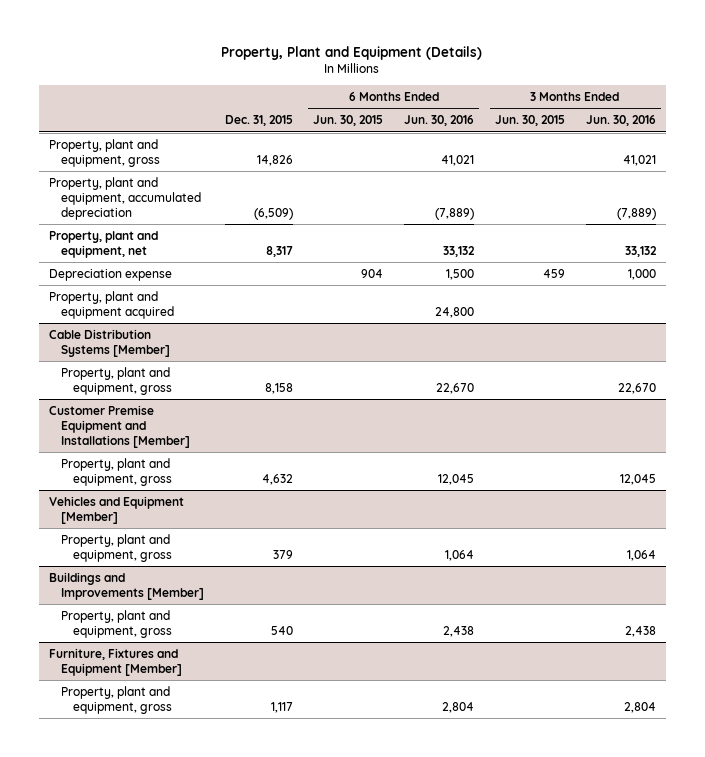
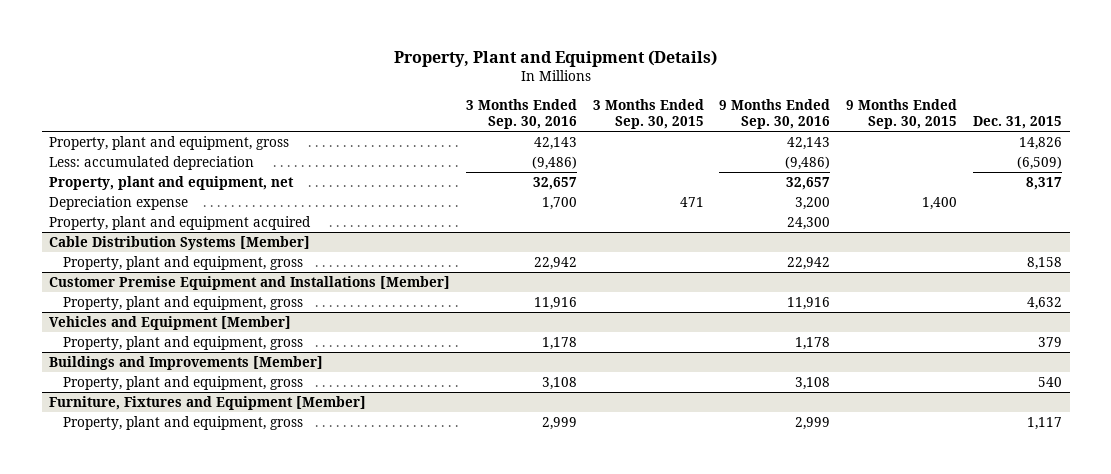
- | Dec. 31, 2015 | 6 Months Ended Jun. 30, 2015 | 6 Months Ended Jun. 30, 2016 | 3 Months Ended Jun. 30, 2015 | 3 Months Ended Jun. 30, 2016
+ | 3 Months Ended Sep. 30, 2016 | 3 Months Ended Sep. 30, 2015 | 9 Months Ended Sep. 30, 2016 | 9 Months Ended Sep. 30, 2015 | Dec. 31, 2015
- Property, plant and equipment, accumulated depreciation | (6,509) | | (7,889) | | (7,889)
+ Less: accumulated depreciation | (9,486) | | (9,486) | | (6,509)

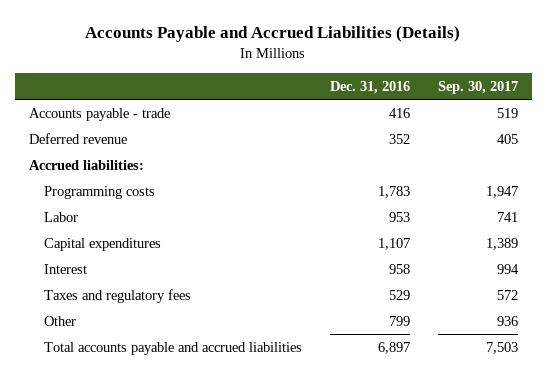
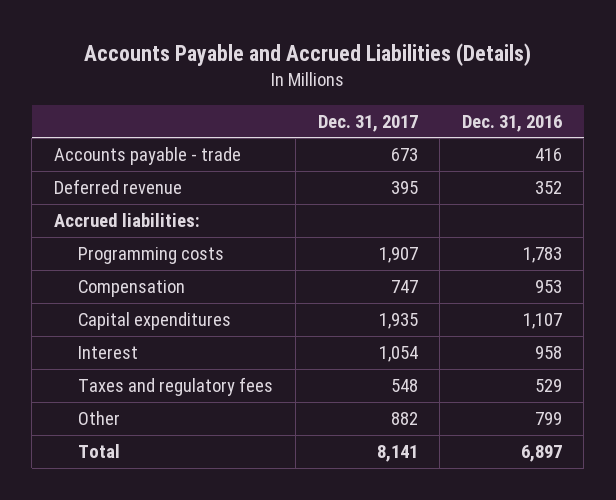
- | Dec. 31, 2016 | Sep. 30, 2017
+ | Dec. 31, 2017 | Dec. 31, 2016
- Labor | 953 | 741
+ Compensation | 747 | 953
- Total accounts payable and accrued liabilities | 6,897 | 7,503
+ Total | 8,141 | 6,897

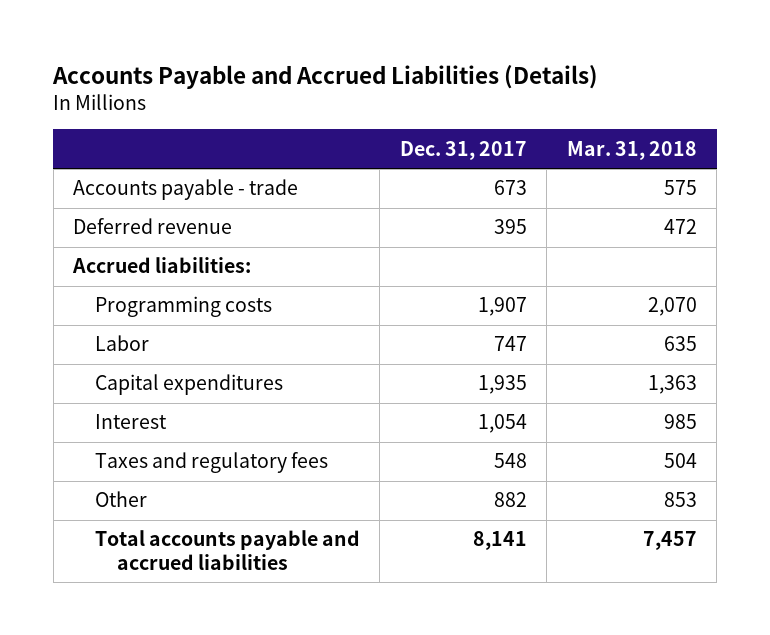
- | Dec. 31, 2017 | Dec. 31, 2016
+ | Dec. 31, 2017 | Mar. 31, 2018
- Compensation | 747 | 953
+ Labor | 747 | 635
- Total | 8,141 | 6,897
+ Total accounts payable and accrued liabilities | 8,141 | 7,457

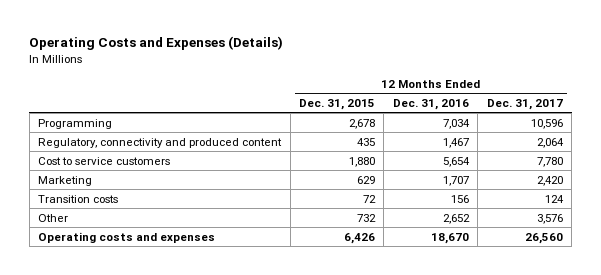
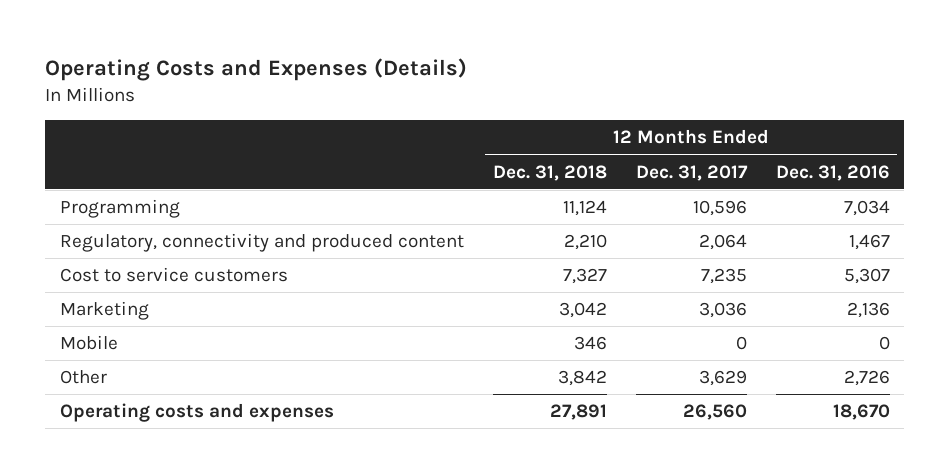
- | 12 Months Ended Dec. 31, 2015 | 12 Months Ended Dec. 31, 2016 | 12 Months Ended Dec. 31, 2017
+ | 12 Months Ended Dec. 31, 2018 | 12 Months Ended Dec. 31, 2017 | 12 Months Ended Dec. 31, 2016
- Cost to service customers | 1,880 | 5,654 | 7,780
- Marketing | 629 | 1,707 | 2,420
- Transition costs | 72 | 156 | 124
- Other | 732 | 2,652 | 3,576
+ Cost to service customers | 7,327 | 7,235 | 5,307
+ Marketing | 3,042 | 3,036 | 2,136
+ Mobile | 346 | 0 | 0
+ Other | 3,842 | 3,629 | 2,726

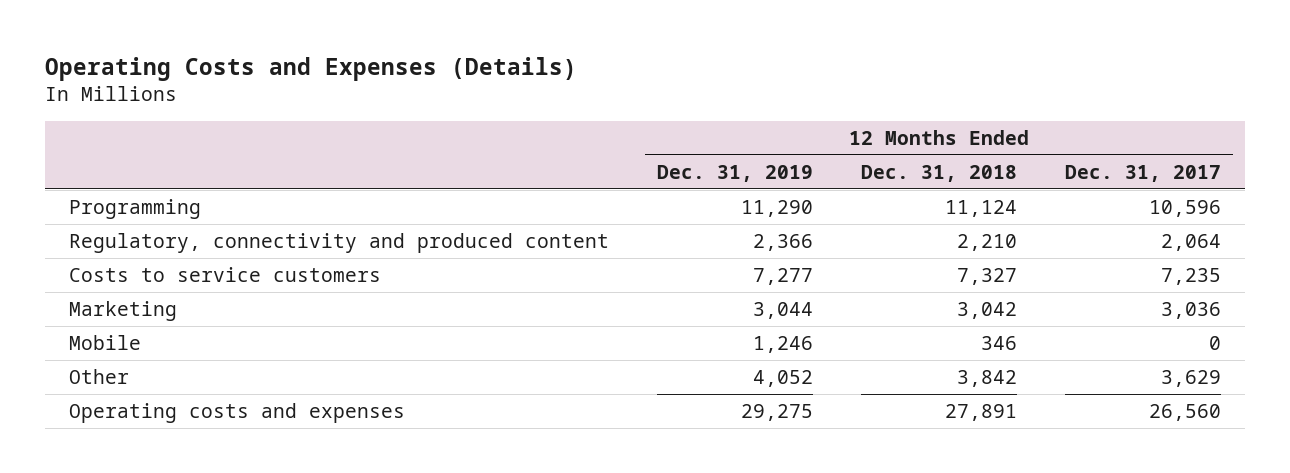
- | 12 Months Ended Dec. 31, 2018 | 12 Months Ended Dec. 31, 2017 | 12 Months Ended Dec. 31, 2016
+ | 12 Months Ended Dec. 31, 2019 | 12 Months Ended Dec. 31, 2018 | 12 Months Ended Dec. 31, 2017
- Cost to service customers | 7,327 | 7,235 | 5,307
+ Costs to service customers | 7,277 | 7,327 | 7,235

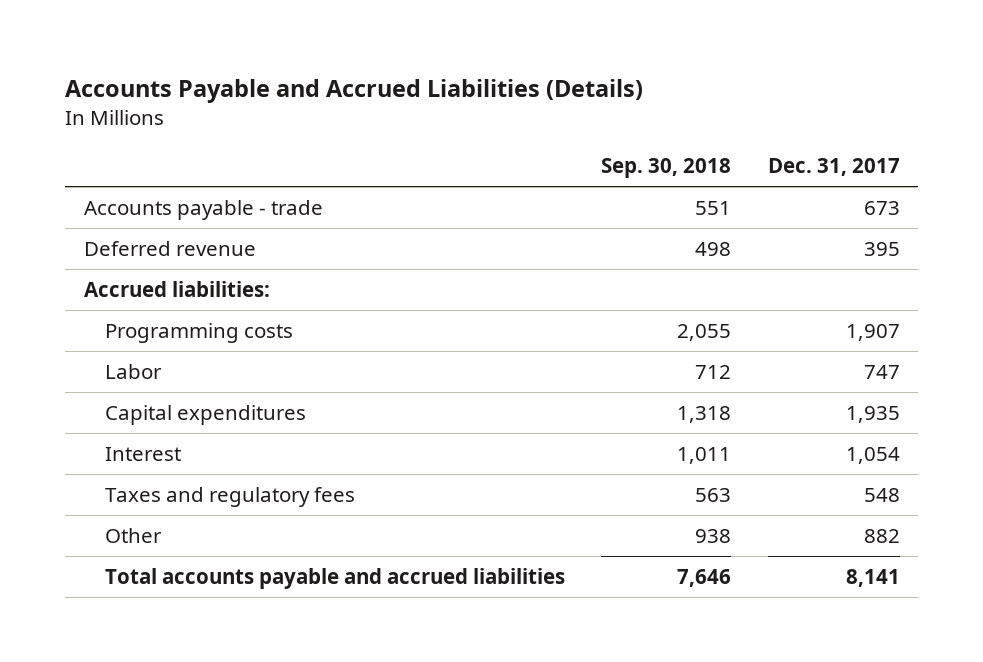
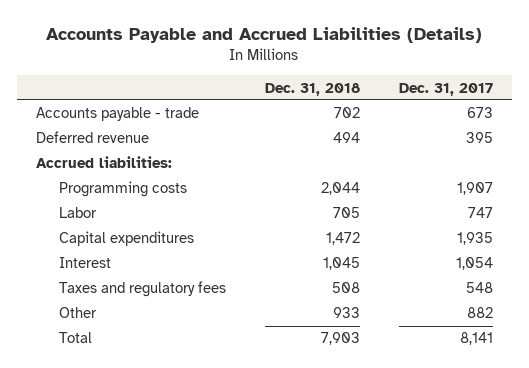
- | Sep. 30, 2018 | Dec. 31, 2017
+ | Dec. 31, 2018 | Dec. 31, 2017
- Total accounts payable and accrued liabilities | 7,646 | 8,141
+ Total | 7,903 | 8,141

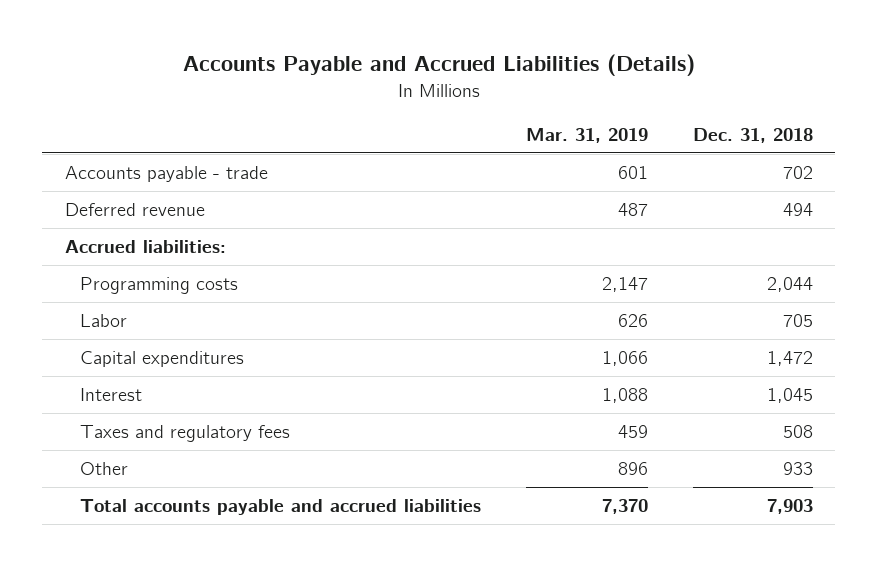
- | Dec. 31, 2018 | Dec. 31, 2017
+ | Mar. 31, 2019 | Dec. 31, 2018
- Total | 7,903 | 8,141
+ Total accounts payable and accrued liabilities | 7,370 | 7,903

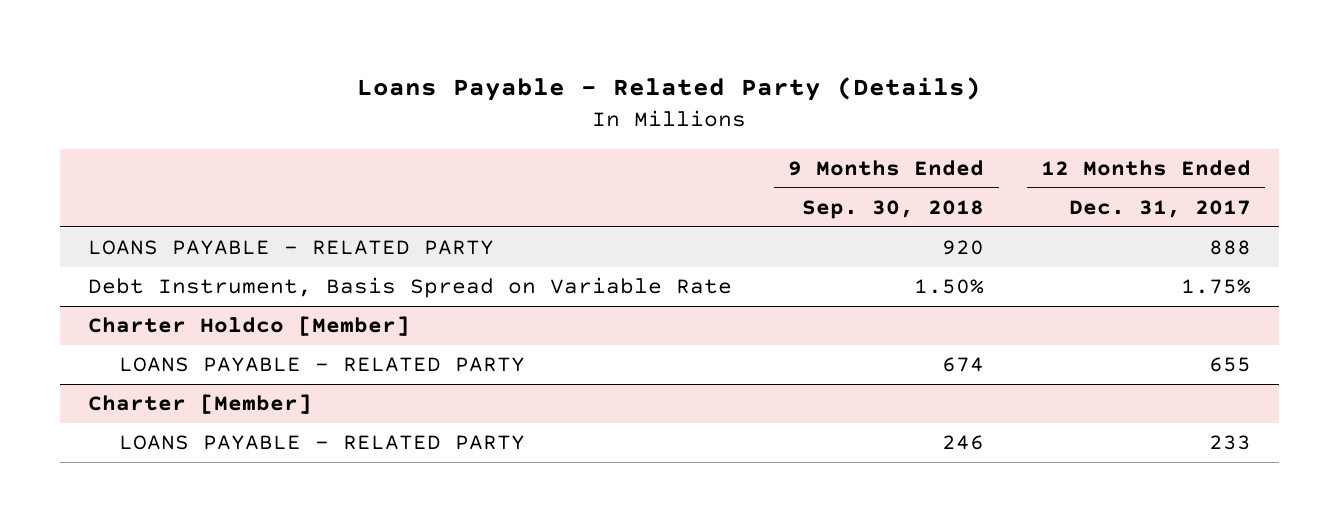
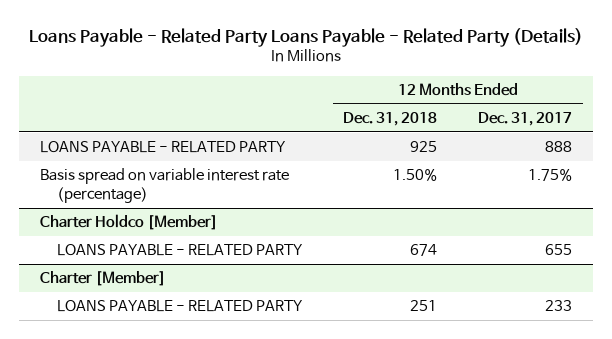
- Loans Payable - Related Party (Details)
+ Loans Payable - Related Party Loans Payable - Related Party (Details)
- | 9 Months Ended Sep. 30, 2018 | 12 Months Ended Dec. 31, 2017
+ | 12 Months Ended Dec. 31, 2018 | 12 Months Ended Dec. 31, 2017
- Debt Instrument, Basis Spread on Variable Rate | 1.50% | 1.75%
+ Basis spread on variable interest rate (percentage) | 1.50% | 1.75%

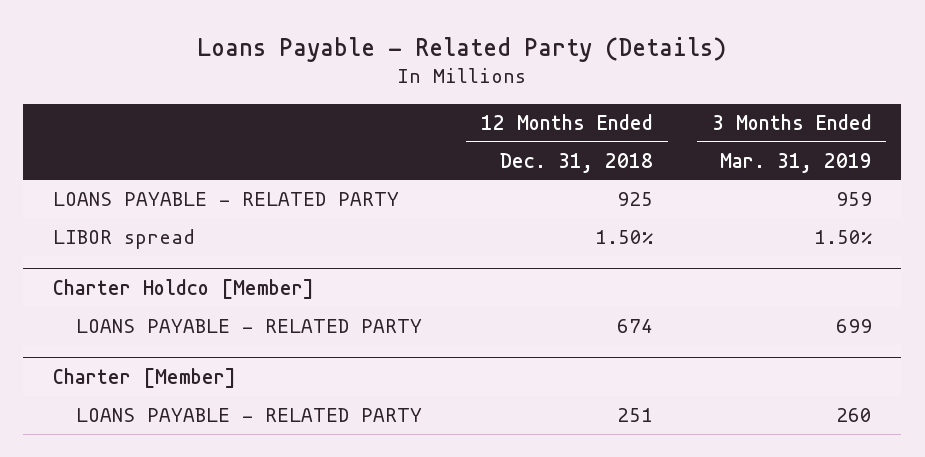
- Loans Payable - Related Party Loans Payable - Related Party (Details)
+ Loans Payable - Related Party (Details)
- | 12 Months Ended Dec. 31, 2018 | 12 Months Ended Dec. 31, 2017
+ | 12 Months Ended Dec. 31, 2018 | 3 Months Ended Mar. 31, 2019
- Basis spread on variable interest rate (percentage) | 1.50% | 1.75%
+ LIBOR spread | 1.50% | 1.50%

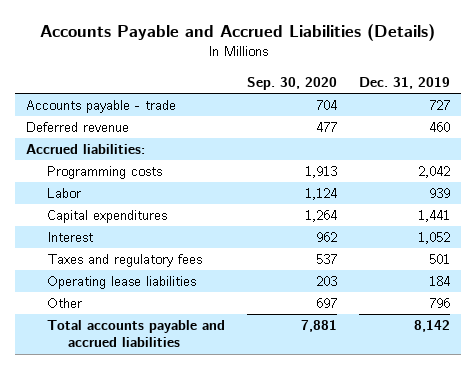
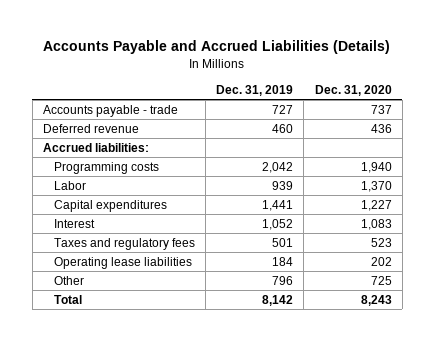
- | Sep. 30, 2020 | Dec. 31, 2019
+ | Dec. 31, 2019 | Dec. 31, 2020
- Total accounts payable and accrued liabilities | 7,881 | 8,142
+ Total | 8,142 | 8,243

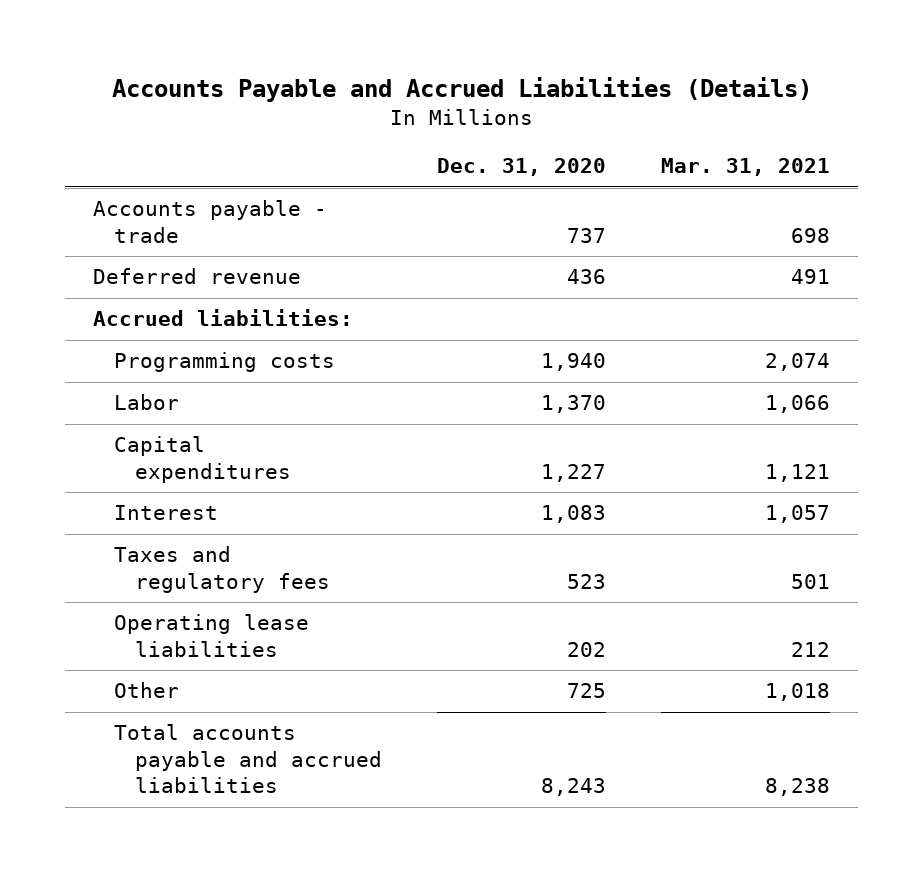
- | Dec. 31, 2019 | Dec. 31, 2020
+ | Dec. 31, 2020 | Mar. 31, 2021
- Total | 8,142 | 8,243
+ Total accounts payable and accrued liabilities | 8,243 | 8,238

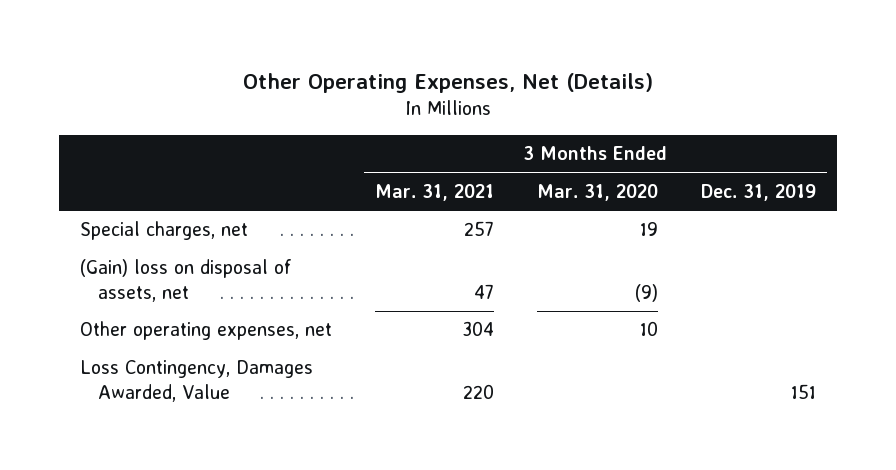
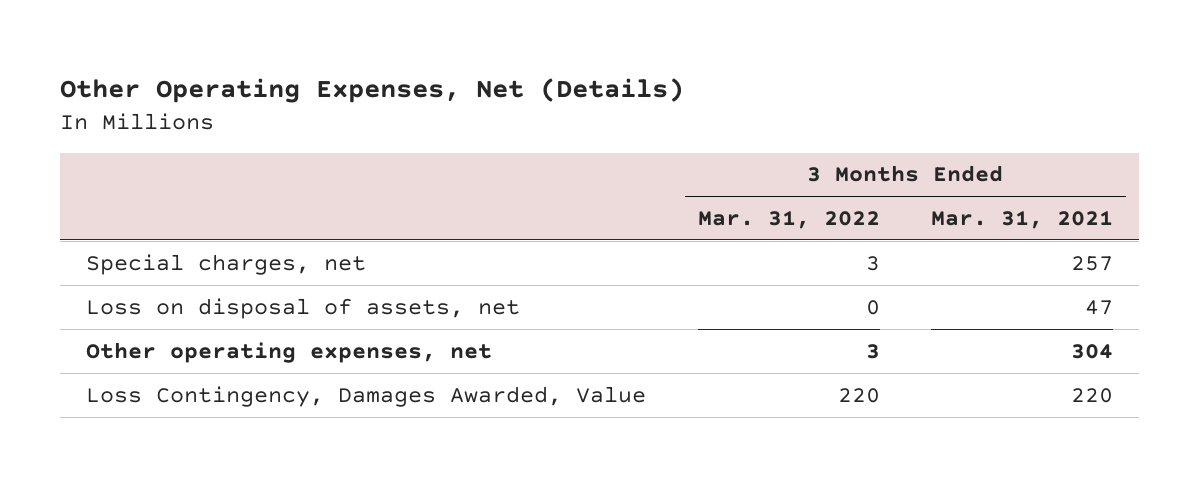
- | 3 Months Ended Mar. 31, 2021 | 3 Months Ended Mar. 31, 2020 | 3 Months Ended Dec. 31, 2019
+ | 3 Months Ended Mar. 31, 2022 | 3 Months Ended Mar. 31, 2021
- (Gain) loss on disposal of assets, net | 47 | (9) |
+ Loss on disposal of assets, net | 0 | 47

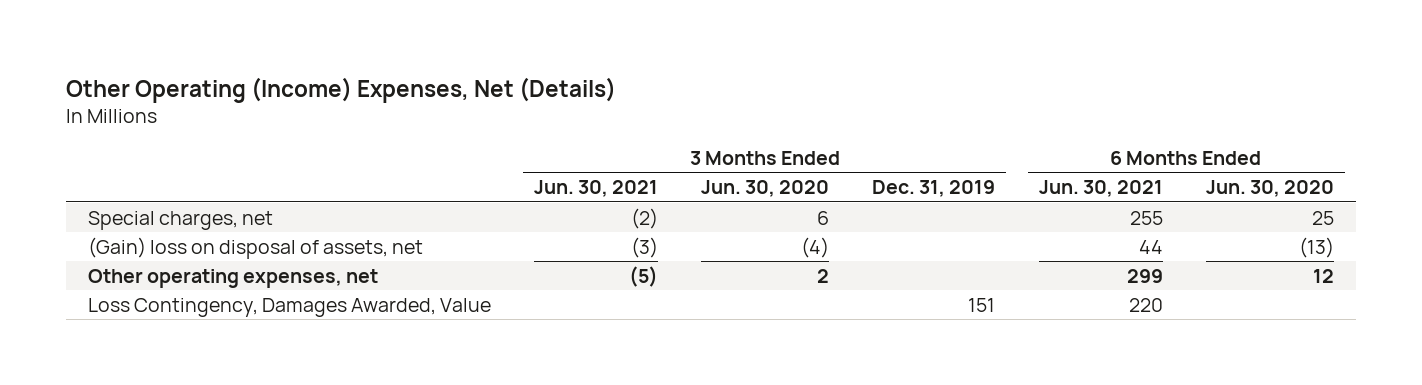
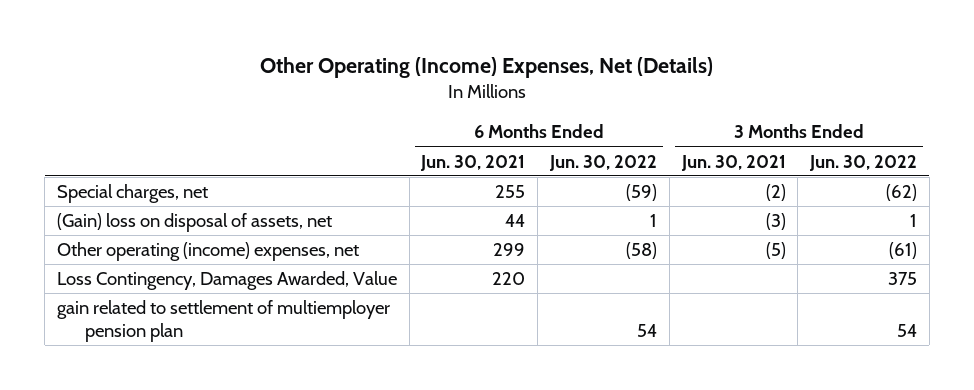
- | 3 Months Ended Jun. 30, 2021 | 3 Months Ended Jun. 30, 2020 | 3 Months Ended Dec. 31, 2019 | 6 Months Ended Jun. 30, 2021 | 6 Months Ended Jun. 30, 2020
+ | 6 Months Ended Jun. 30, 2021 | 6 Months Ended Jun. 30, 2022 | 3 Months Ended Jun. 30, 2021 | 3 Months Ended Jun. 30, 2022
- Other operating expenses, net | (5) | 2 | | 299 | 12
+ Other operating (income) expenses, net | 299 | (58) | (5) | (61)
+ gain related to settlement of multiemployer pension plan | | 54 | | 54

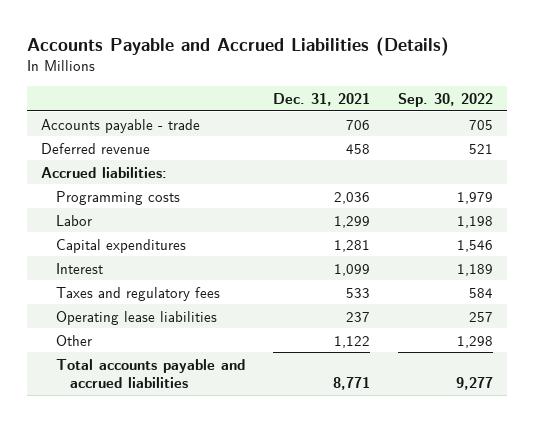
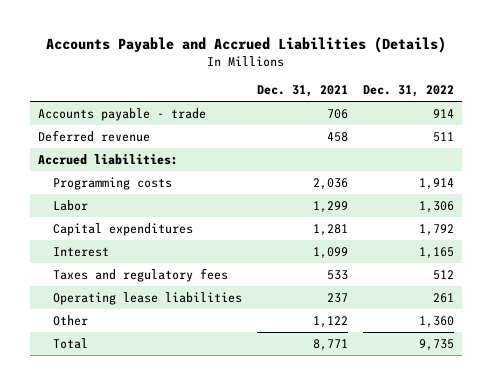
- | Dec. 31, 2021 | Sep. 30, 2022
+ | Dec. 31, 2021 | Dec. 31, 2022
- Total accounts payable and accrued liabilities | 8,771 | 9,277
+ Total | 8,771 | 9,735

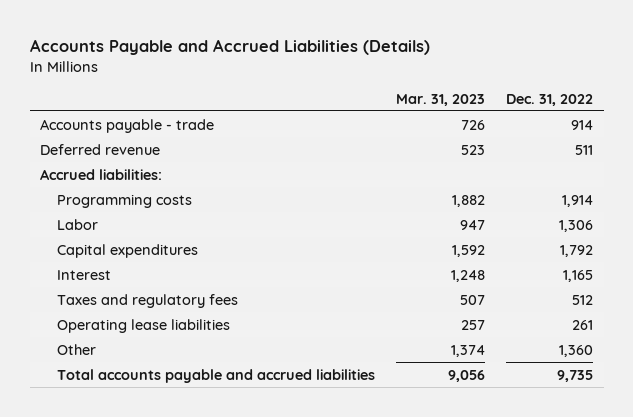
- | Dec. 31, 2021 | Dec. 31, 2022
+ | Mar. 31, 2023 | Dec. 31, 2022
- Total | 8,771 | 9,735
+ Total accounts payable and accrued liabilities | 9,056 | 9,735

